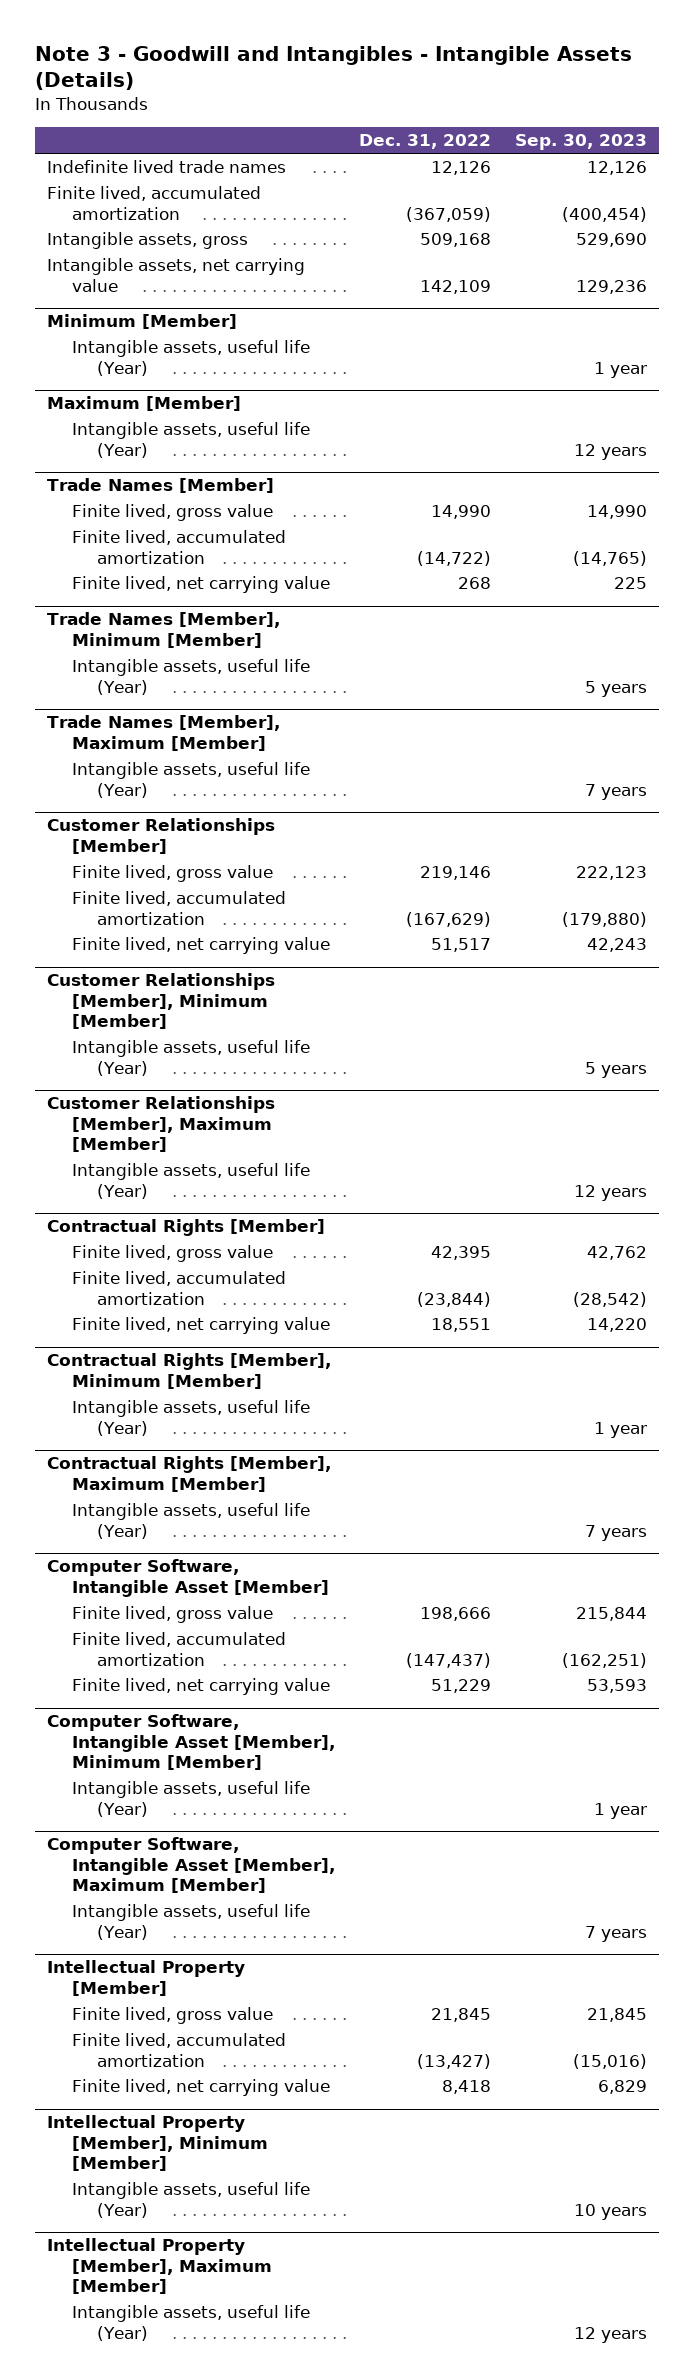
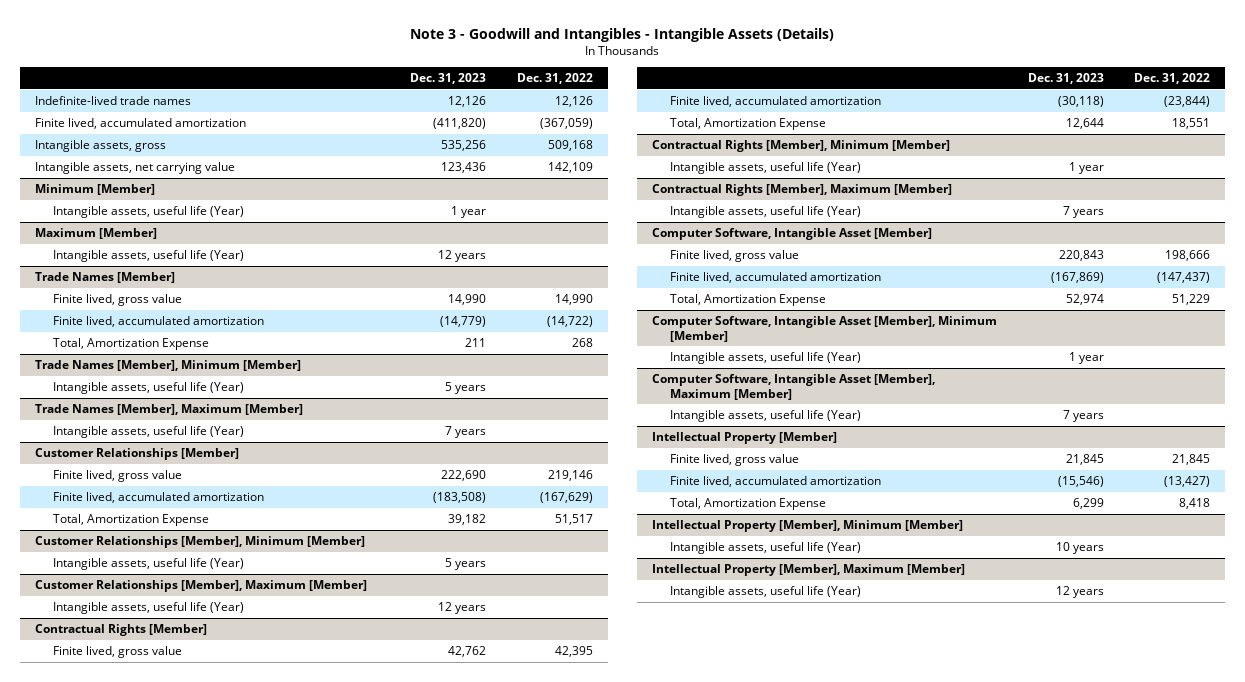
- | Dec. 31, 2022 | Sep. 30, 2023
+ | Dec. 31, 2023 | Dec. 31, 2022
- Indefinite lived trade names | 12,126 | 12,126
+ Indefinite-lived trade names | 12,126 | 12,126
@ Trade Names [Member]
- Finite lived, net carrying value | 268 | 225
+ Total, Amortization Expense | 211 | 268
@ Customer Relationships [Member]
- Finite lived, net carrying value | 51,517 | 42,243
+ Total, Amortization Expense | 39,182 | 51,517
@ Contractual Rights [Member]
- Finite lived, net carrying value | 18,551 | 14,220
+ Total, Amortization Expense | 12,644 | 18,551
@ Computer Software, Intangible Asset [Member]
- Finite lived, net carrying value | 51,229 | 53,593
+ Total, Amortization Expense | 52,974 | 51,229
@ Intellectual Property [Member]
- Finite lived, net carrying value | 8,418 | 6,829
+ Total, Amortization Expense | 6,299 | 8,418

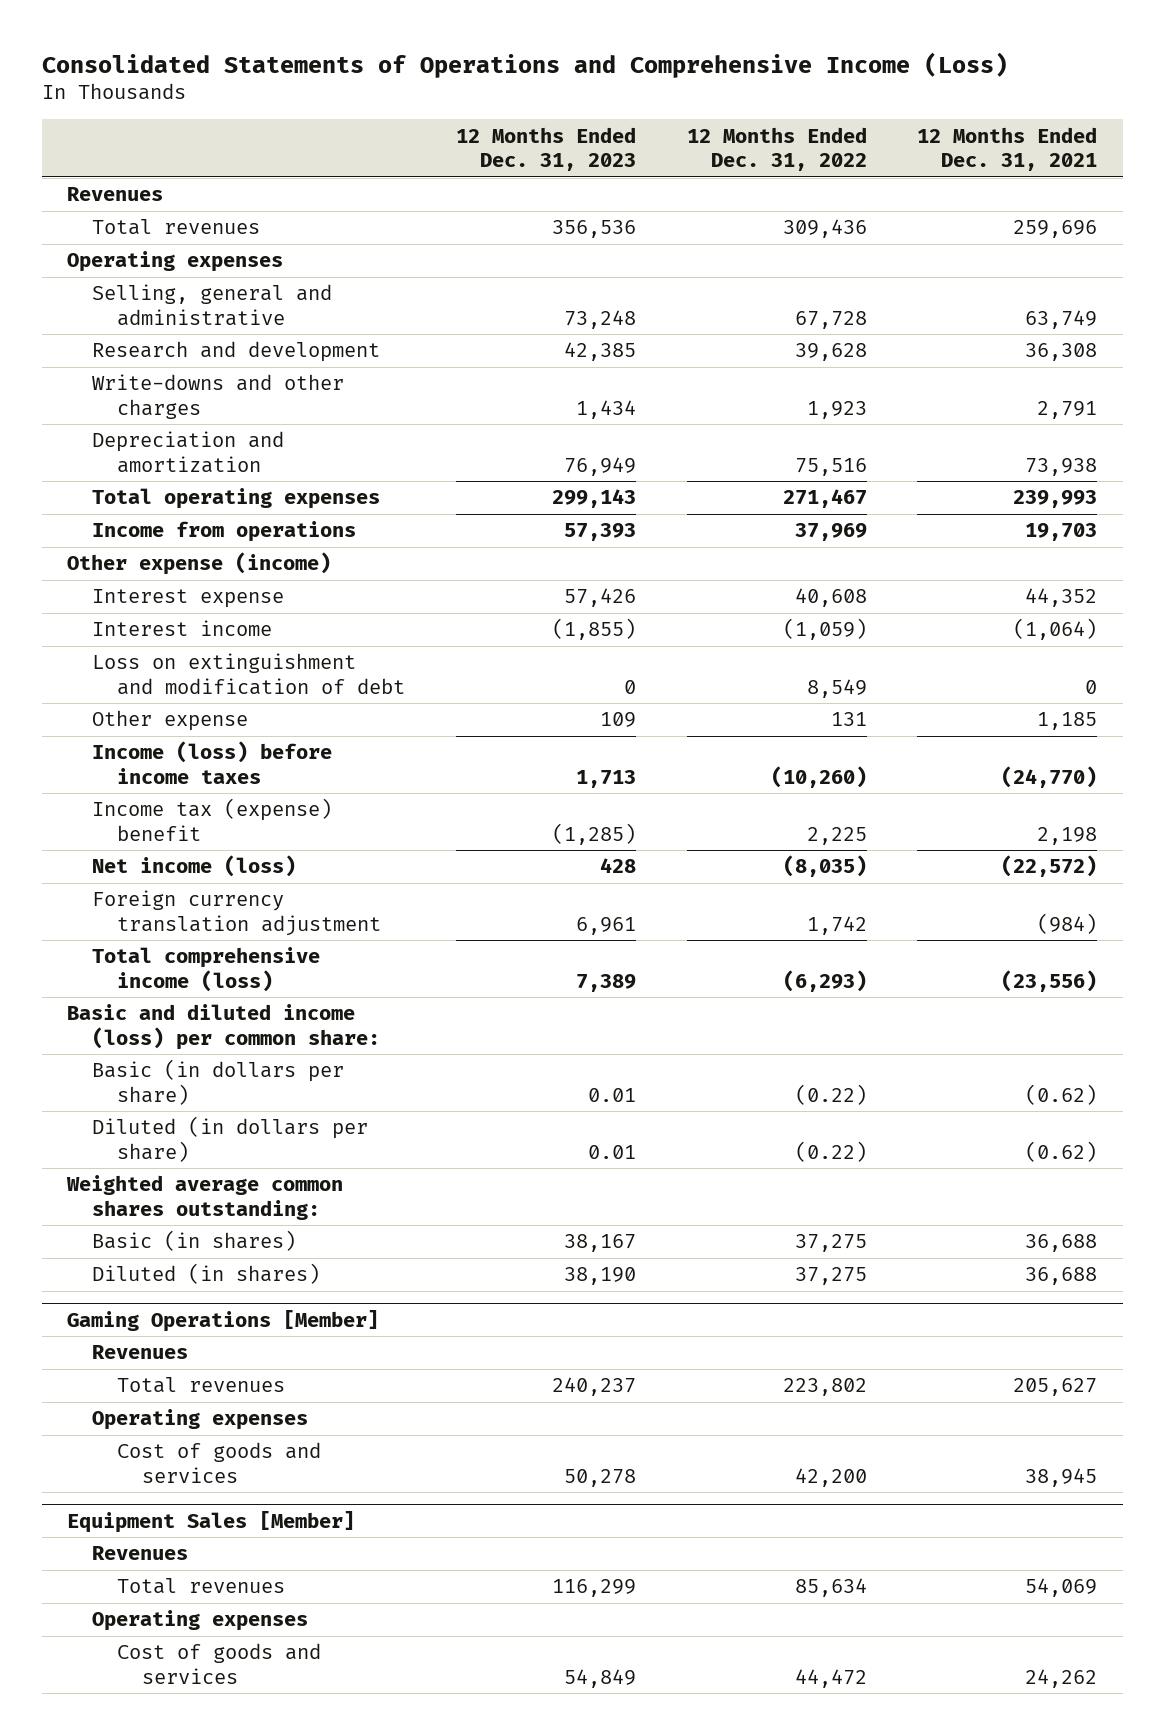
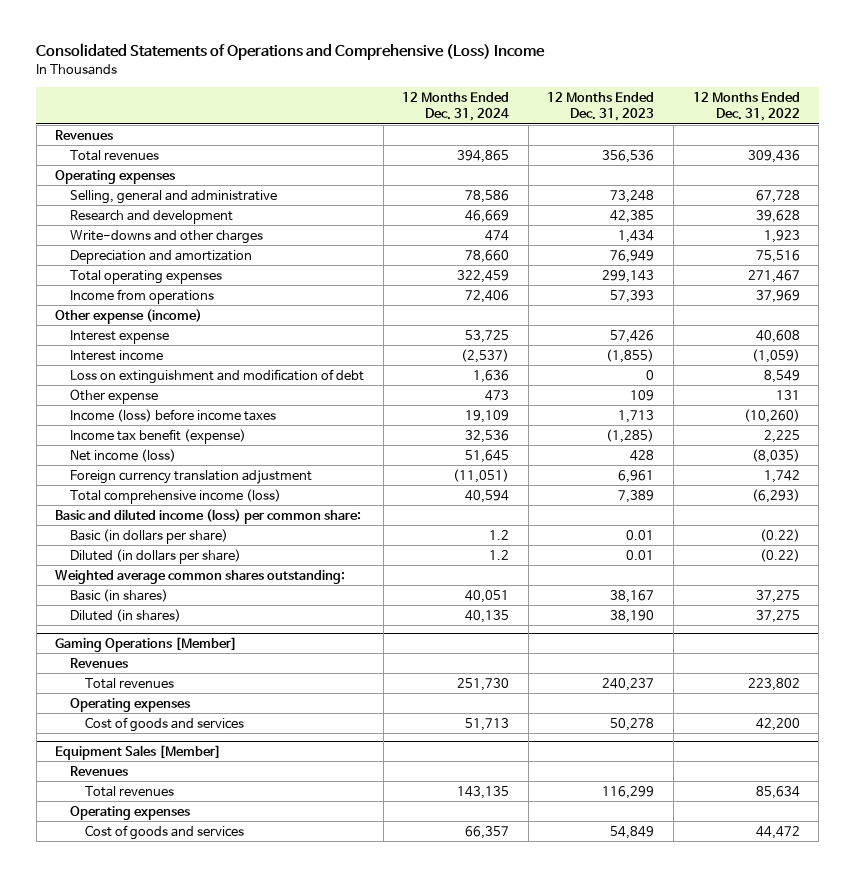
- Consolidated Statements of Operations and Comprehensive Income (Loss)
+ Consolidated Statements of Operations and Comprehensive (Loss) Income
- | 12 Months Ended Dec. 31, 2023 | 12 Months Ended Dec. 31, 2022 | 12 Months Ended Dec. 31, 2021
+ | 12 Months Ended Dec. 31, 2024 | 12 Months Ended Dec. 31, 2023 | 12 Months Ended Dec. 31, 2022
- Income tax (expense) benefit | (1,285) | 2,225 | 2,198
+ Income tax benefit (expense) | 32,536 | (1,285) | 2,225

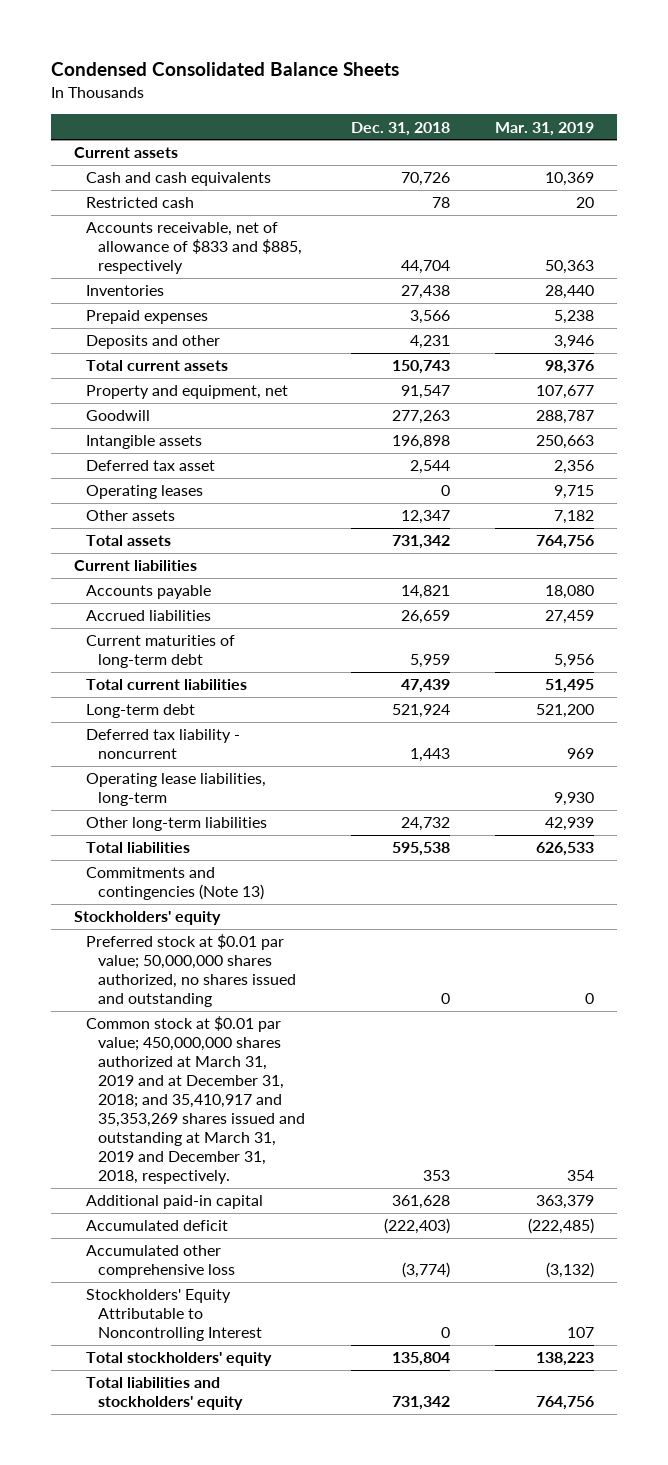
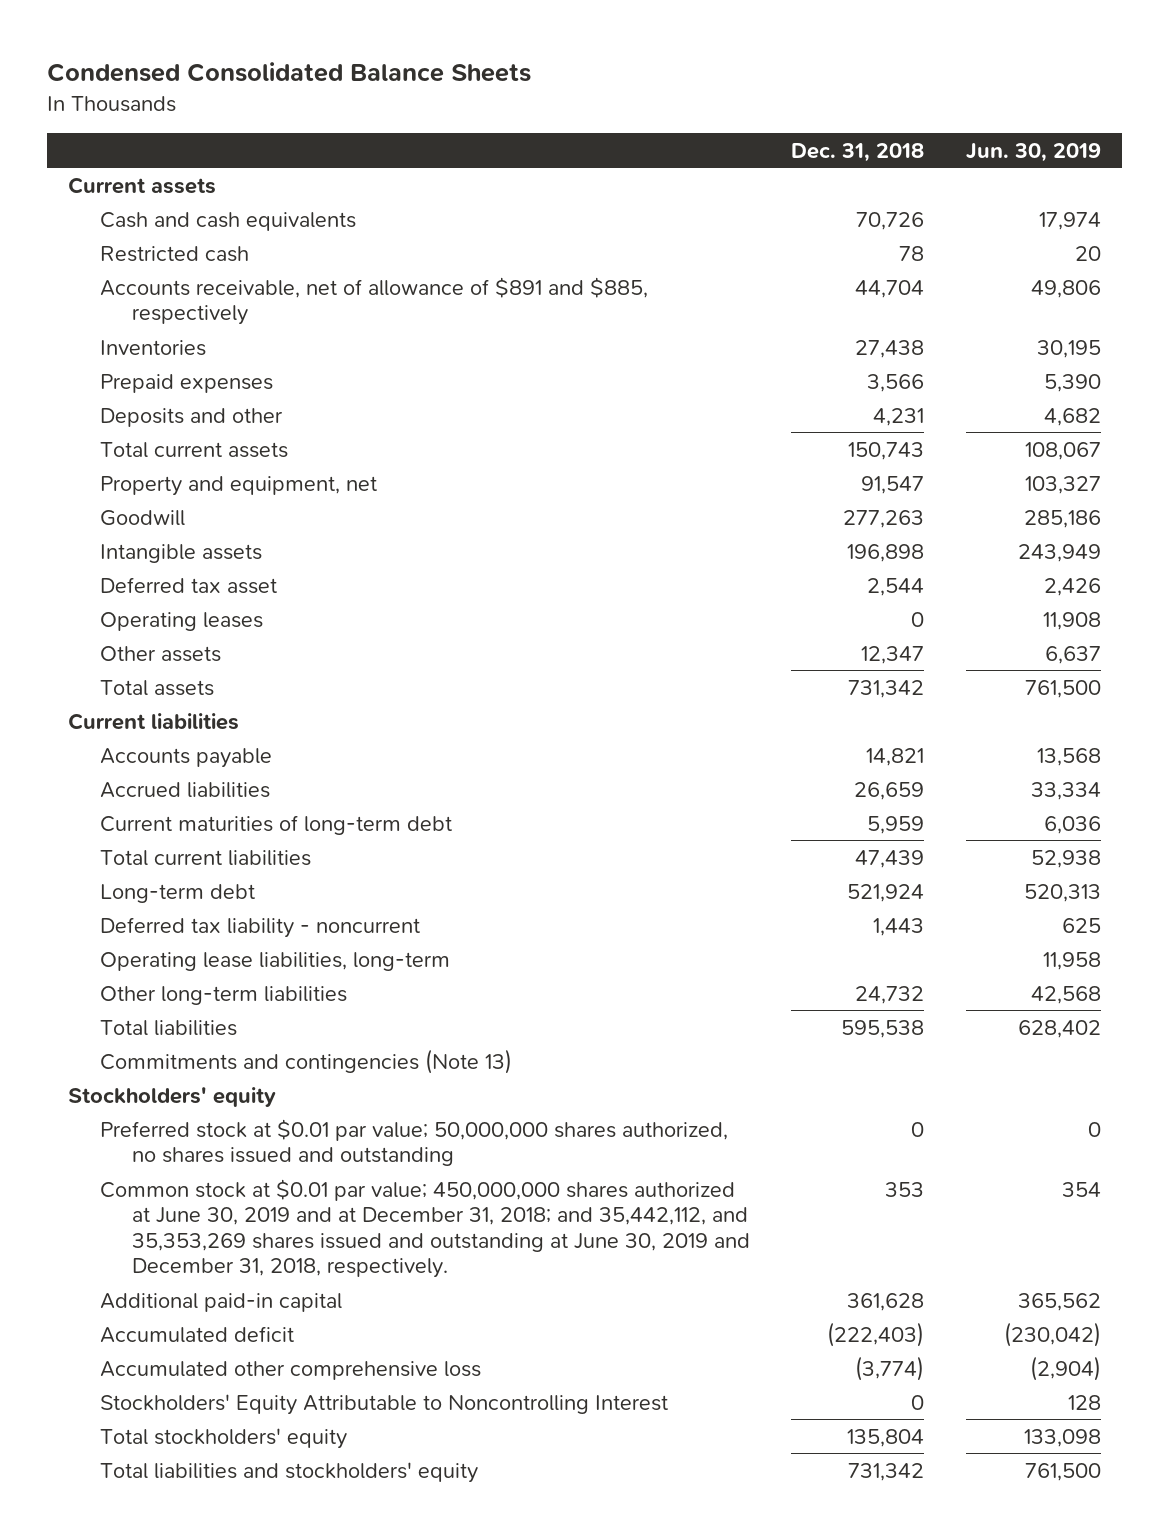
- | Dec. 31, 2018 | Mar. 31, 2019
+ | Dec. 31, 2018 | Jun. 30, 2019
- Accounts receivable, net of allowance of $833 and $885, respectively | 44,704 | 50,363
+ Accounts receivable, net of allowance of $891 and $885, respectively | 44,704 | 49,806
- Common stock at $0.01 par value; 450,000,000 shares authorized at March 31, 2019 and at December 31, 2018; and 35,410,917 and 35,353,269 shares issued and outstanding at March 31, 2019 and December 31, 2018, respectively. | 353 | 354
+ Common stock at $0.01 par value; 450,000,000 shares authorized at June 30, 2019 and at December 31, 2018; and 35,442,112, and 35,353,269 shares issued and outstanding at June 30, 2019 and December 31, 2018, respectively. | 353 | 354

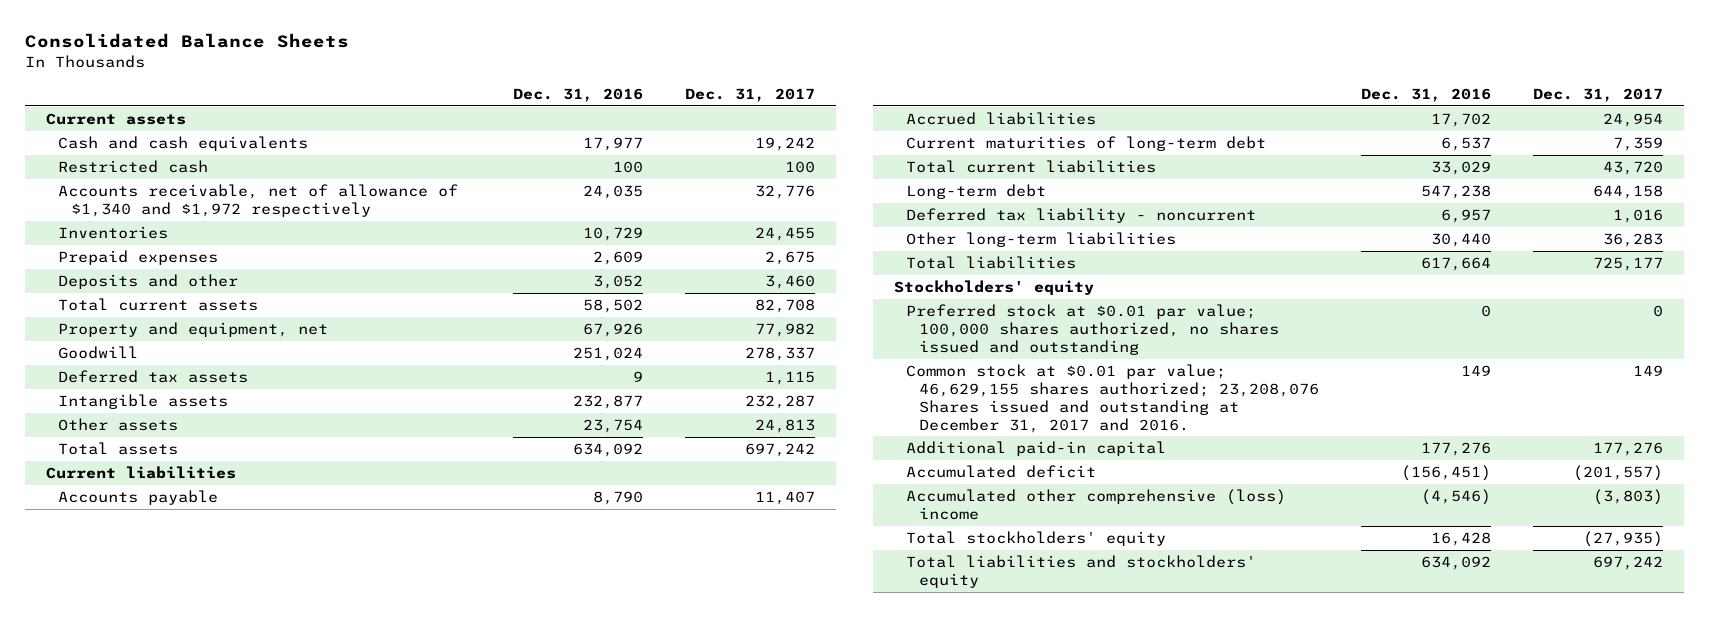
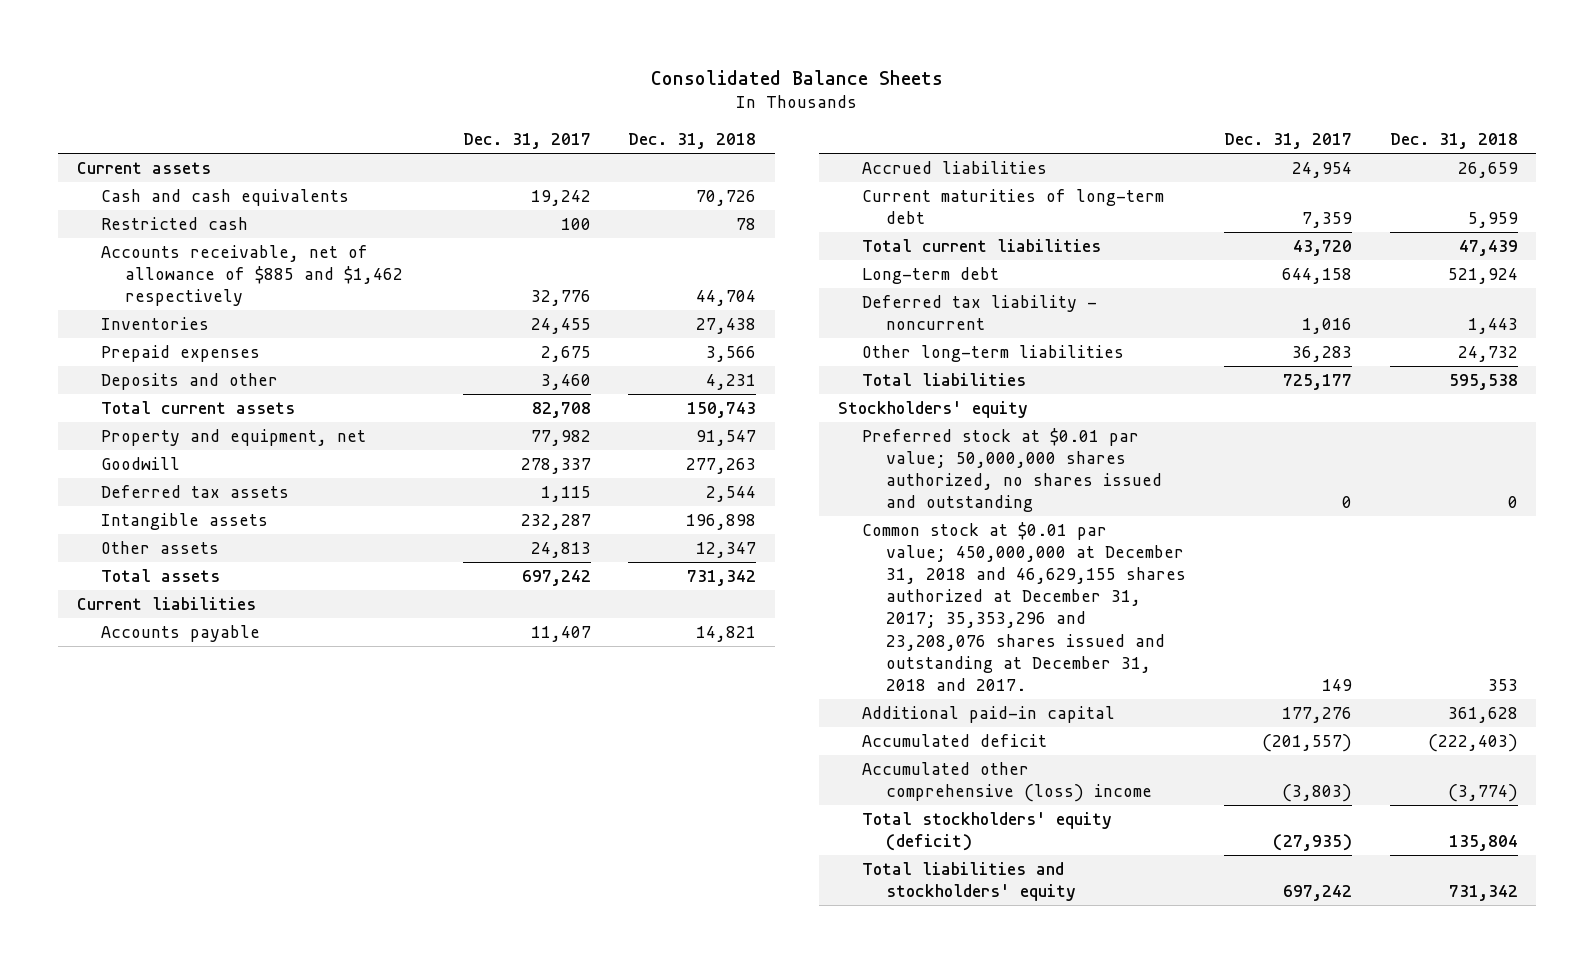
- | Dec. 31, 2016 | Dec. 31, 2017
+ | Dec. 31, 2017 | Dec. 31, 2018
- Accounts receivable, net of allowance of $1,340 and $1,972 respectively | 24,035 | 32,776
+ Accounts receivable, net of allowance of $885 and $1,462 respectively | 32,776 | 44,704
- Preferred stock at $0.01 par value; 100,000 shares authorized, no shares issued and outstanding | 0 | 0
- Common stock at $0.01 par value; 46,629,155 shares authorized; 23,208,076 Shares issued and outstanding at December 31, 2017 and 2016. | 149 | 149
+ Preferred stock at $0.01 par value; 50,000,000 shares authorized, no shares issued and outstanding | 0 | 0
+ Common stock at $0.01 par value; 450,000,000 at December 31, 2018 and 46,629,155 shares authorized at December 31, 2017; 35,353,296 and 23,208,076 shares issued and outstanding at December 31, 2018 and 2017. | 149 | 353
- Total stockholders' equity | 16,428 | (27,935)
+ Total stockholders' equity (deficit) | (27,935) | 135,804

